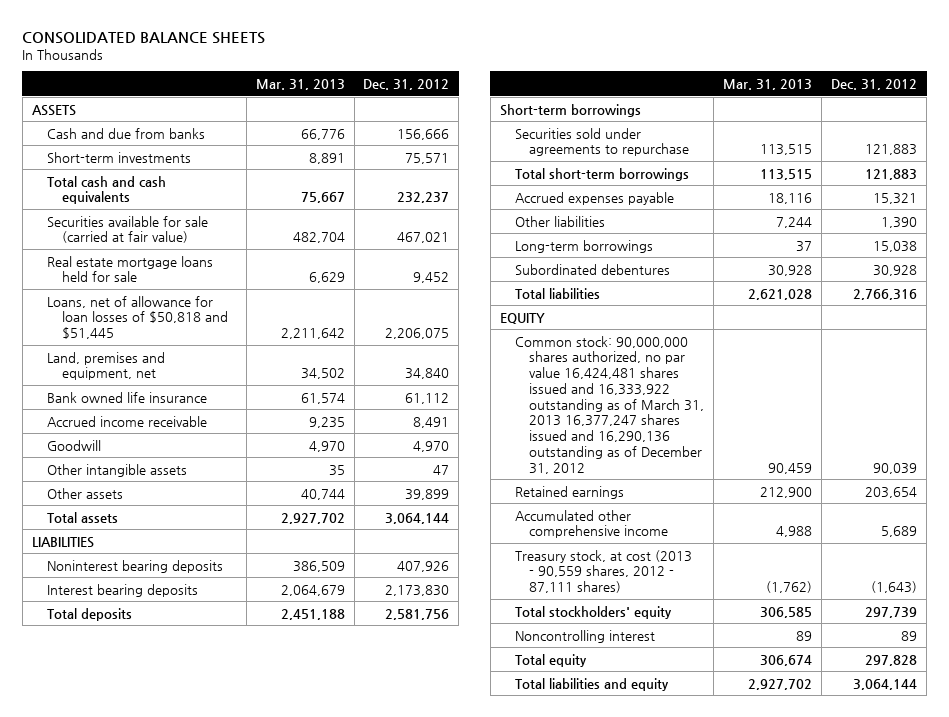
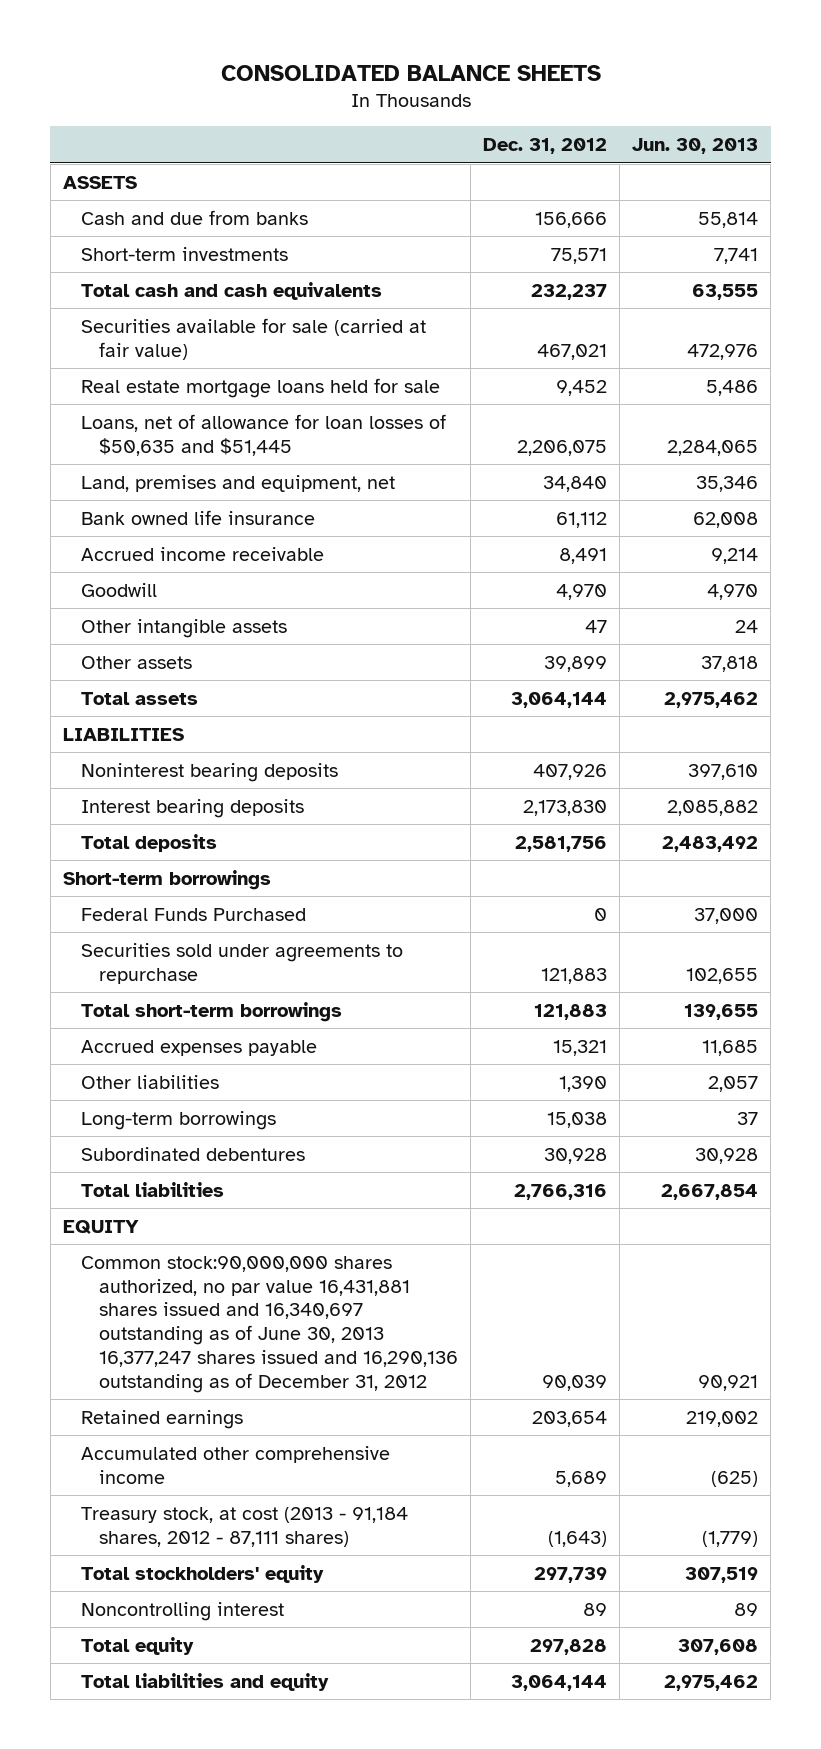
- | Mar. 31, 2013 | Dec. 31, 2012
+ | Dec. 31, 2012 | Jun. 30, 2013
- Loans, net of allowance for loan losses of $50,818 and $51,445 | 2,211,642 | 2,206,075
+ Loans, net of allowance for loan losses of $50,635 and $51,445 | 2,206,075 | 2,284,065
+ Federal Funds Purchased | 0 | 37,000
- Common stock: 90,000,000 shares authorized, no par value 16,424,481 shares issued and 16,333,922 outstanding as of March 31, 2013 16,377,247 shares issued and 16,290,136 outstanding as of December 31, 2012 | 90,459 | 90,039
+ Common stock:90,000,000 shares authorized, no par value 16,431,881 shares issued and 16,340,697 outstanding as of June 30, 2013 16,377,247 shares issued and 16,290,136 outstanding as of December 31, 2012 | 90,039 | 90,921
- Treasury stock, at cost (2013 - 90,559 shares, 2012 - 87,111 shares) | (1,762) | (1,643)
+ Treasury stock, at cost (2013 - 91,184 shares, 2012 - 87,111 shares) | (1,643) | (1,779)

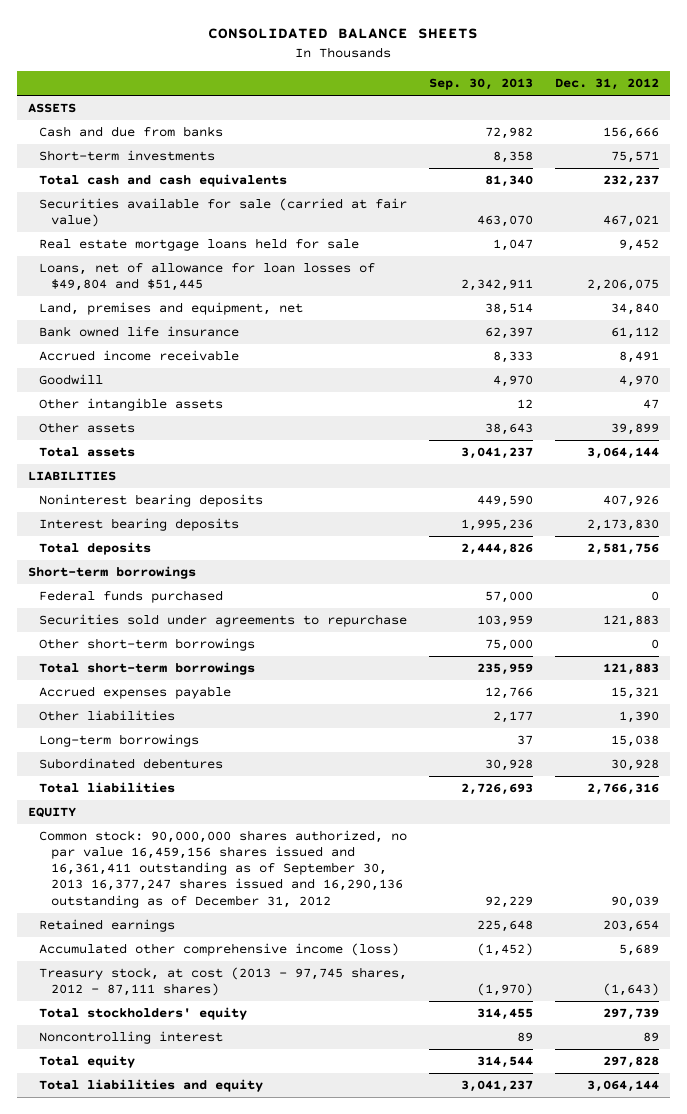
- | Dec. 31, 2012 | Jun. 30, 2013
+ | Sep. 30, 2013 | Dec. 31, 2012
- Loans, net of allowance for loan losses of $50,635 and $51,445 | 2,206,075 | 2,284,065
+ Loans, net of allowance for loan losses of $49,804 and $51,445 | 2,342,911 | 2,206,075
- Federal Funds Purchased | 0 | 37,000
+ Federal funds purchased | 57,000 | 0
+ Other short-term borrowings | 75,000 | 0
- Common stock:90,000,000 shares authorized, no par value 16,431,881 shares issued and 16,340,697 outstanding as of June 30, 2013 16,377,247 shares issued and 16,290,136 outstanding as of December 31, 2012 | 90,039 | 90,921
+ Common stock: 90,000,000 shares authorized, no par value 16,459,156 shares issued and 16,361,411 outstanding as of September 30, 2013 16,377,247 shares issued and 16,290,136 outstanding as of December 31, 2012 | 92,229 | 90,039
- Accumulated other comprehensive income | 5,689 | (625)
- Treasury stock, at cost (2013 - 91,184 shares, 2012 - 87,111 shares) | (1,643) | (1,779)
+ Accumulated other comprehensive income (loss) | (1,452) | 5,689
+ Treasury stock, at cost (2013 - 97,745 shares, 2012 - 87,111 shares) | (1,970) | (1,643)

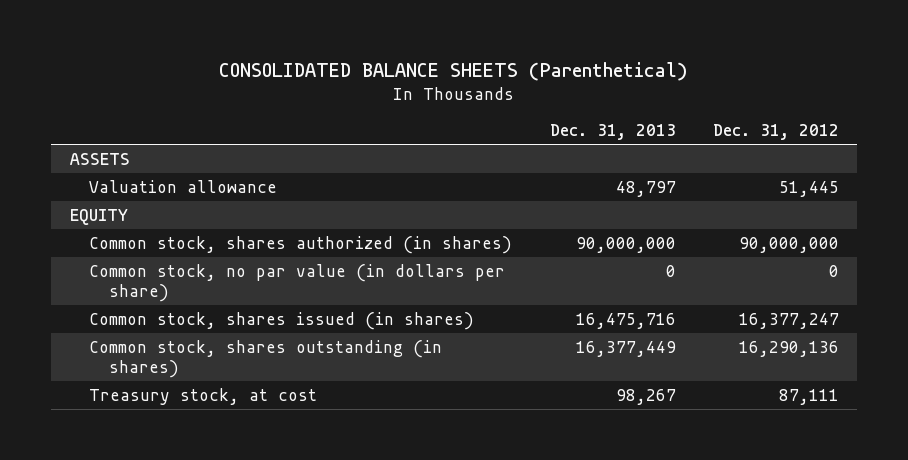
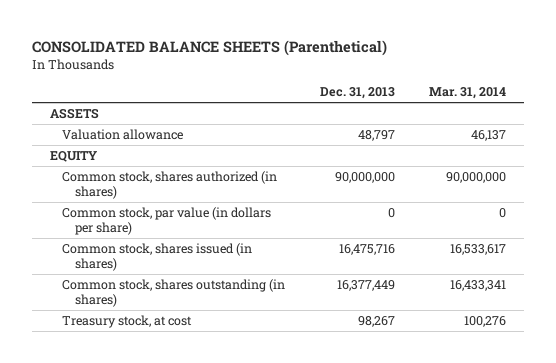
- | Dec. 31, 2013 | Dec. 31, 2012
+ | Dec. 31, 2013 | Mar. 31, 2014
- Common stock, no par value (in dollars per share) | 0 | 0
+ Common stock, par value (in dollars per share) | 0 | 0

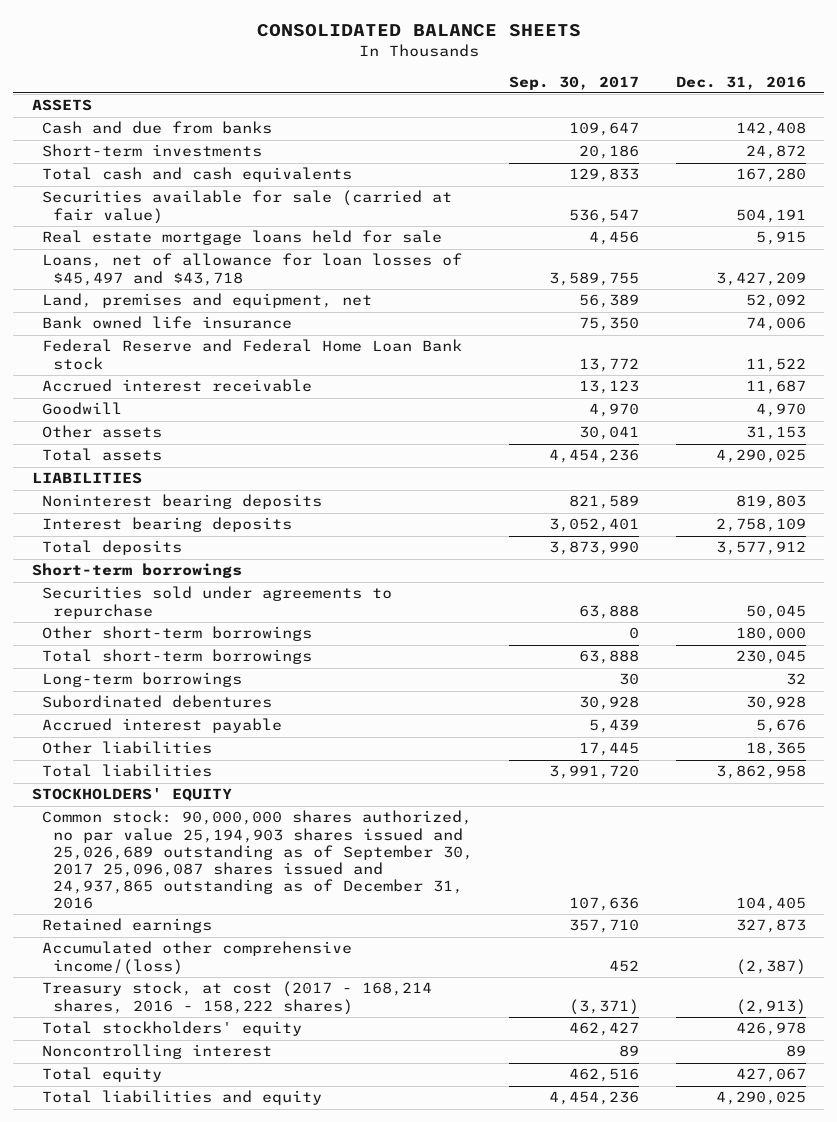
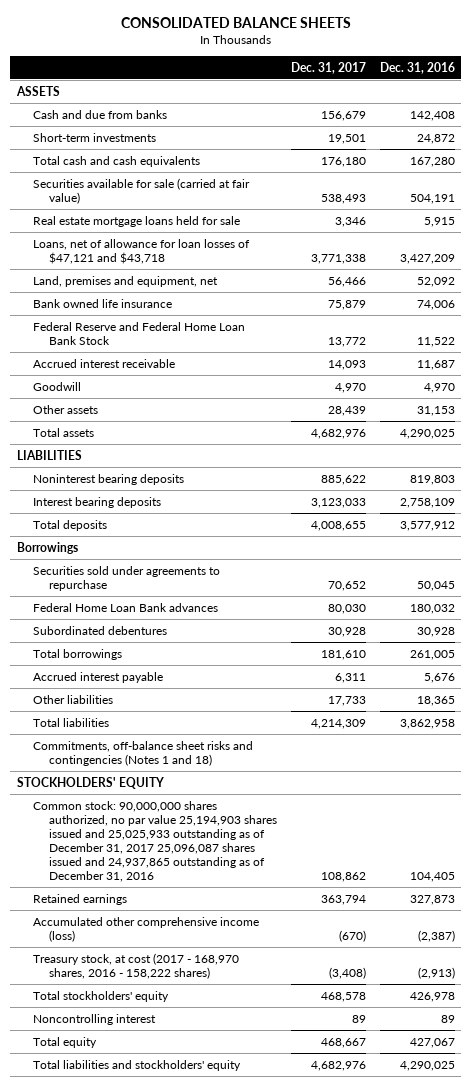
- | Sep. 30, 2017 | Dec. 31, 2016
+ | Dec. 31, 2017 | Dec. 31, 2016
- Loans, net of allowance for loan losses of $45,497 and $43,718 | 3,589,755 | 3,427,209
+ Loans, net of allowance for loan losses of $47,121 and $43,718 | 3,771,338 | 3,427,209
- Federal Reserve and Federal Home Loan Bank stock | 13,772 | 11,522
+ Federal Reserve and Federal Home Loan Bank Stock | 13,772 | 11,522
- Short-term borrowings
+ Borrowings
- Other short-term borrowings | 0 | 180,000
- Total short-term borrowings | 63,888 | 230,045
- Long-term borrowings | 30 | 32
+ Federal Home Loan Bank advances | 80,030 | 180,032
+ Total borrowings | 181,610 | 261,005
+ Commitments, off-balance sheet risks and contingencies (Notes 1 and 18)
- Common stock: 90,000,000 shares authorized, no par value 25,194,903 shares issued and 25,026,689 outstanding as of September 30, 2017 25,096,087 shares issued and 24,937,865 outstanding as of December 31, 2016 | 107,636 | 104,405
+ Common stock: 90,000,000 shares authorized, no par value 25,194,903 shares issued and 25,025,933 outstanding as of December 31, 2017 25,096,087 shares issued and 24,937,865 outstanding as of December 31, 2016 | 108,862 | 104,405
- Accumulated other comprehensive income/(loss) | 452 | (2,387)
- Treasury stock, at cost (2017 - 168,214 shares, 2016 - 158,222 shares) | (3,371) | (2,913)
+ Accumulated other comprehensive income (loss) | (670) | (2,387)
+ Treasury stock, at cost (2017 - 168,970 shares, 2016 - 158,222 shares) | (3,408) | (2,913)
- Total liabilities and equity | 4,454,236 | 4,290,025
+ Total liabilities and stockholders' equity | 4,682,976 | 4,290,025

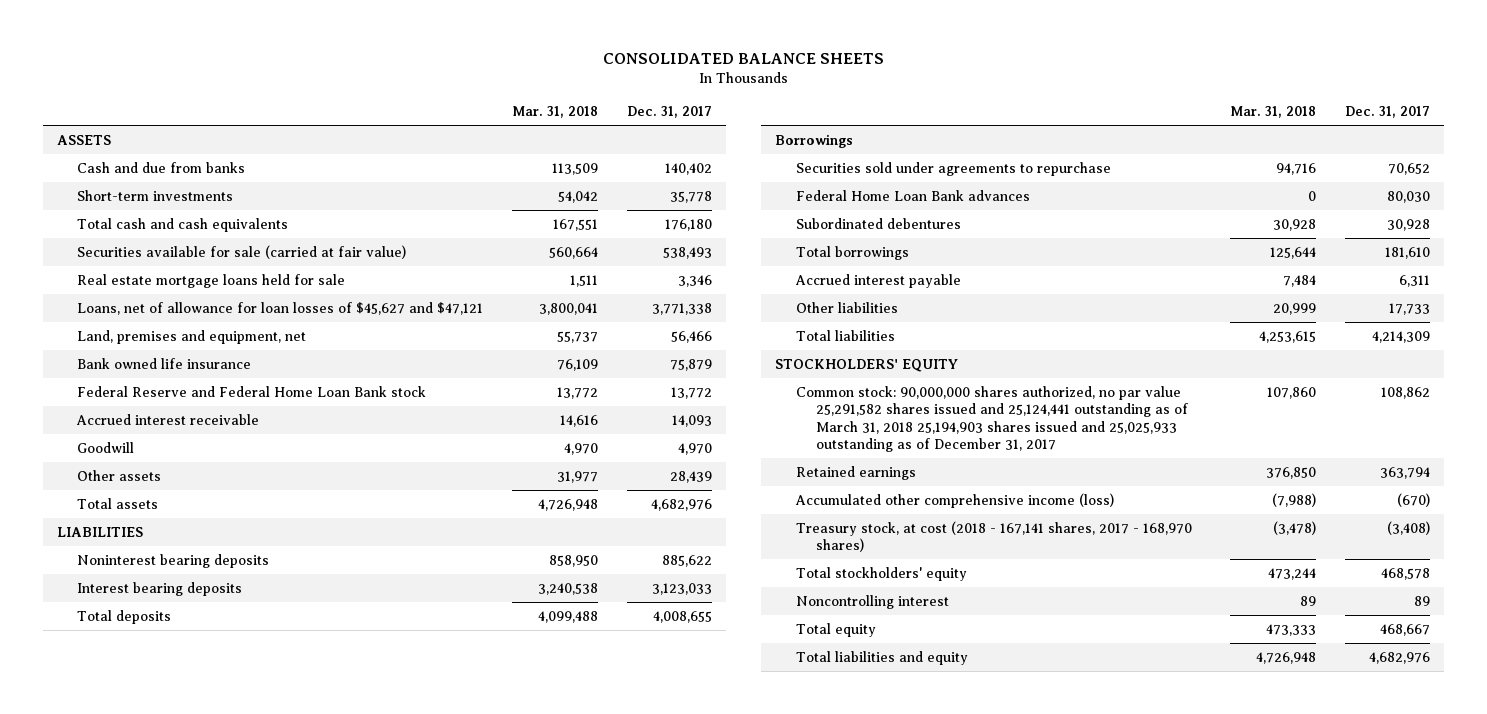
- | Dec. 31, 2017 | Dec. 31, 2016
+ | Mar. 31, 2018 | Dec. 31, 2017
- Cash and due from banks | 156,679 | 142,408
- Short-term investments | 19,501 | 24,872
+ Cash and due from banks | 113,509 | 140,402
+ Short-term investments | 54,042 | 35,778
- Loans, net of allowance for loan losses of $47,121 and $43,718 | 3,771,338 | 3,427,209
+ Loans, net of allowance for loan losses of $45,627 and $47,121 | 3,800,041 | 3,771,338
- Federal Reserve and Federal Home Loan Bank Stock | 13,772 | 11,522
+ Federal Reserve and Federal Home Loan Bank stock | 13,772 | 13,772
- Commitments, off-balance sheet risks and contingencies (Notes 1 and 18)
- Common stock: 90,000,000 shares authorized, no par value 25,194,903 shares issued and 25,025,933 outstanding as of December 31, 2017 25,096,087 shares issued and 24,937,865 outstanding as of December 31, 2016 | 108,862 | 104,405
+ Common stock: 90,000,000 shares authorized, no par value 25,291,582 shares issued and 25,124,441 outstanding as of March 31, 2018 25,194,903 shares issued and 25,025,933 outstanding as of December 31, 2017 | 107,860 | 108,862
- Treasury stock, at cost (2017 - 168,970 shares, 2016 - 158,222 shares) | (3,408) | (2,913)
+ Treasury stock, at cost (2018 - 167,141 shares, 2017 - 168,970 shares) | (3,478) | (3,408)
- Total liabilities and stockholders' equity | 4,682,976 | 4,290,025
+ Total liabilities and equity | 4,726,948 | 4,682,976

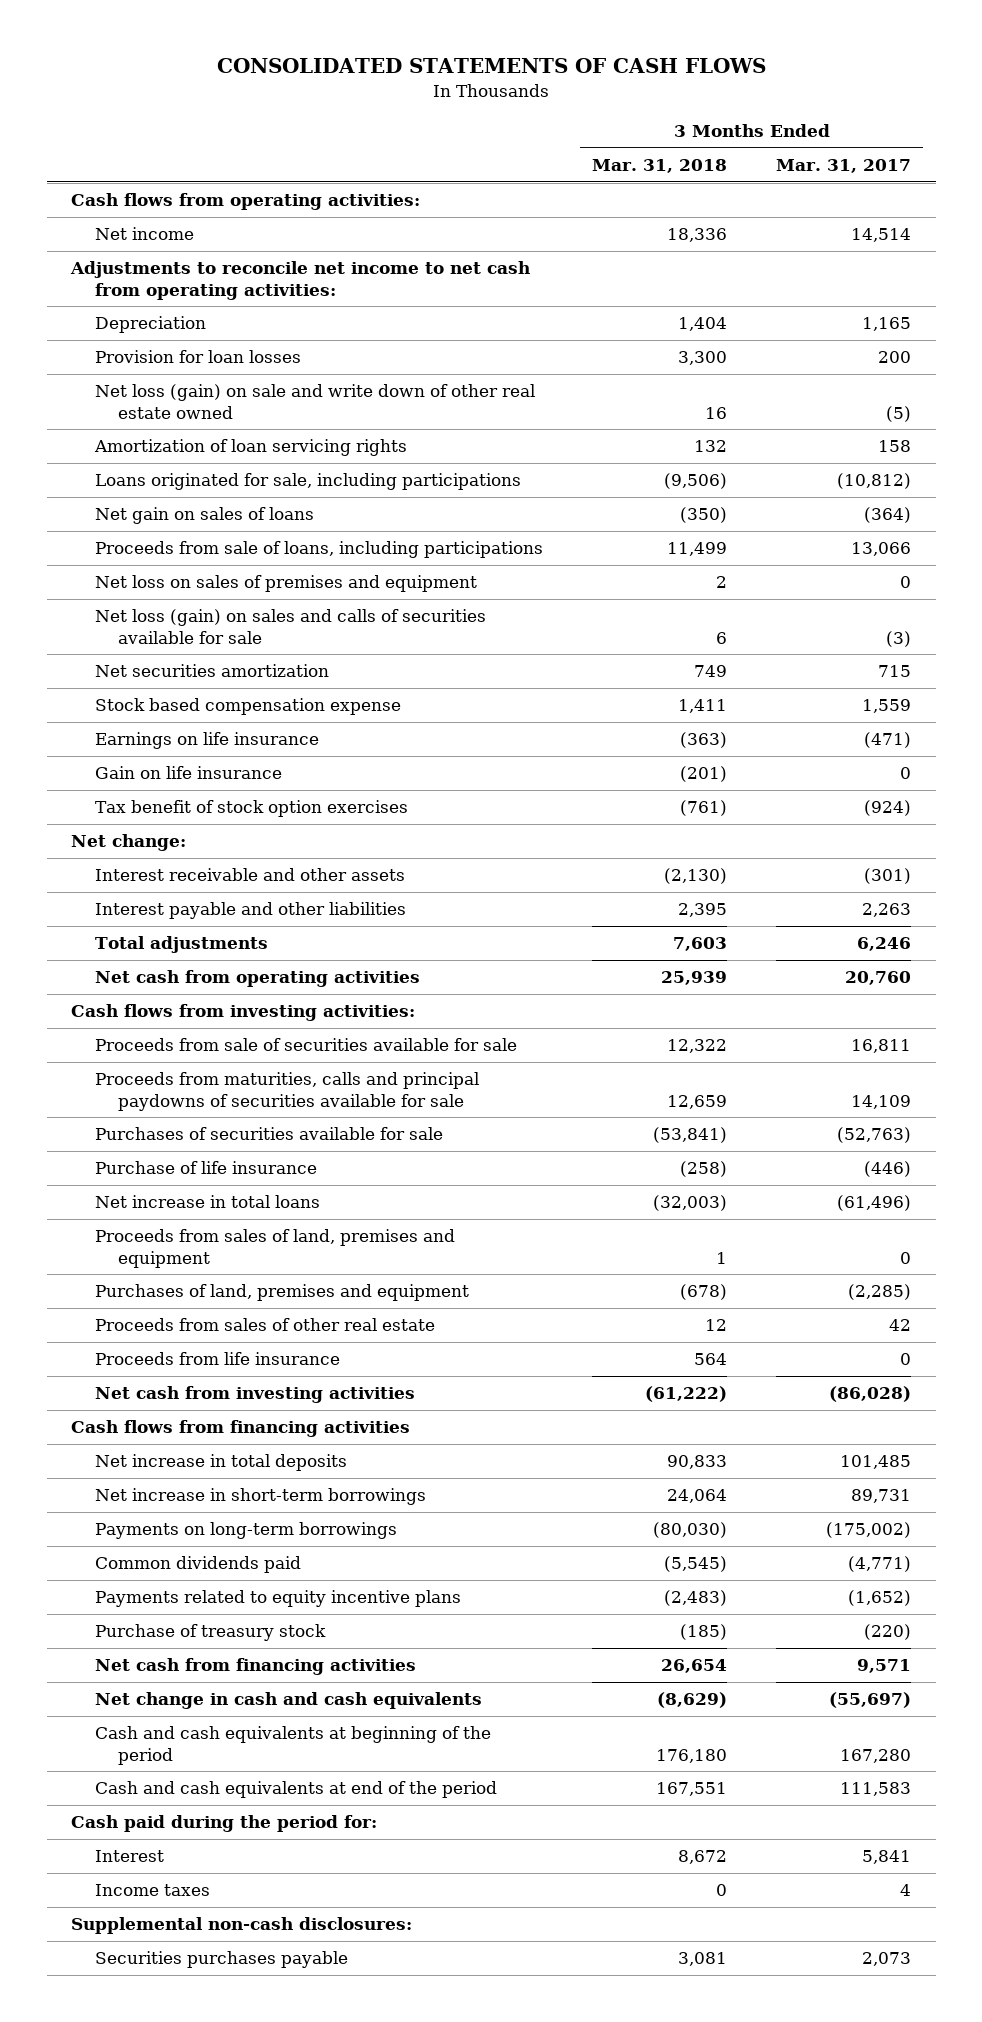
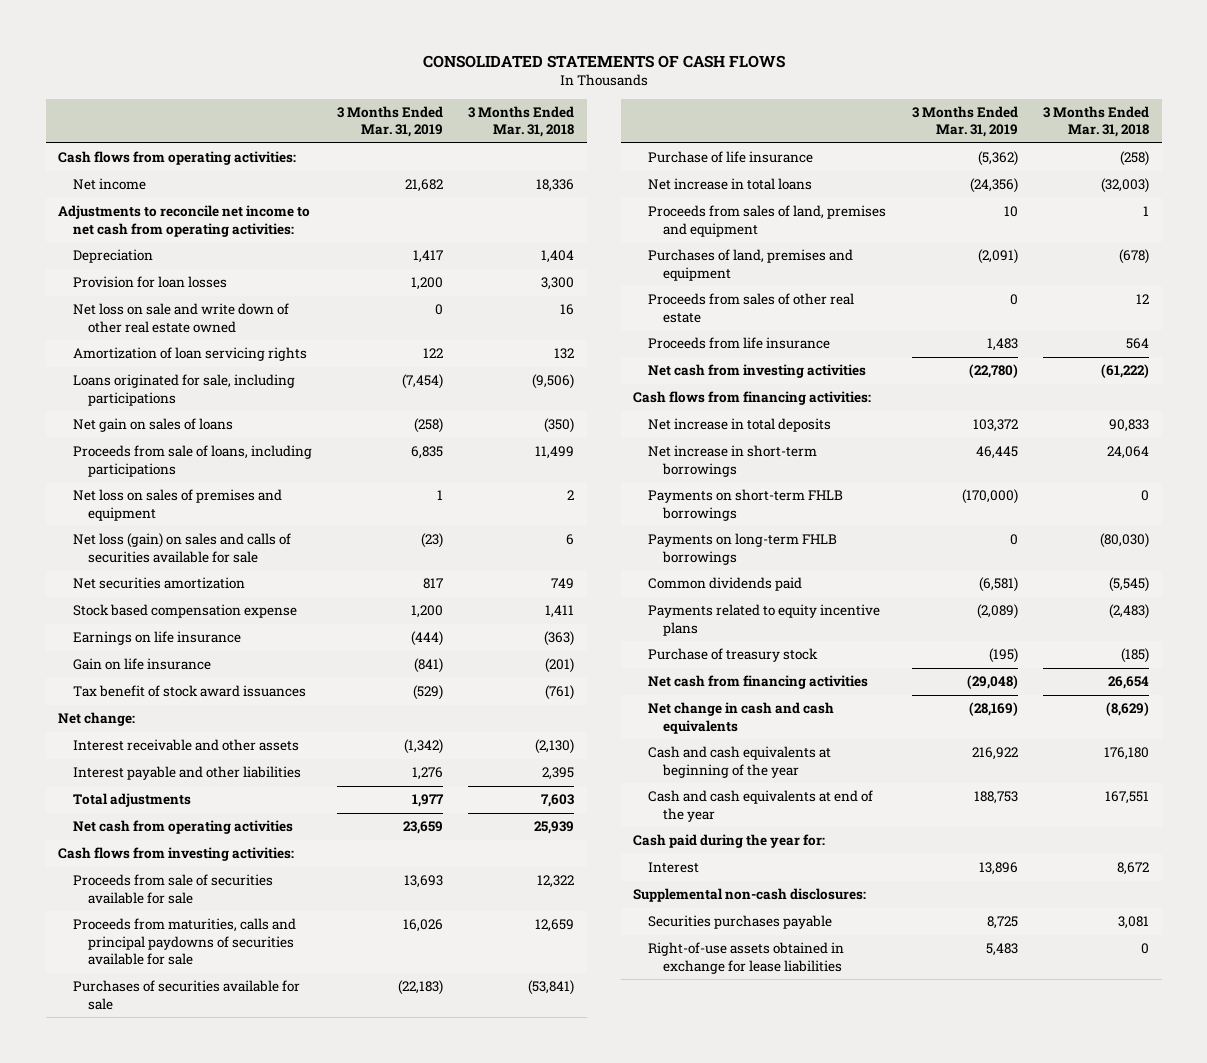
- | 3 Months Ended Mar. 31, 2018 | 3 Months Ended Mar. 31, 2017
+ | 3 Months Ended Mar. 31, 2019 | 3 Months Ended Mar. 31, 2018
- Net loss (gain) on sale and write down of other real estate owned | 16 | (5)
+ Net loss on sale and write down of other real estate owned | 0 | 16
- Tax benefit of stock option exercises | (761) | (924)
+ Tax benefit of stock award issuances | (529) | (761)
- Cash flows from financing activities
+ Cash flows from financing activities:
- Payments on long-term borrowings | (80,030) | (175,002)
+ Payments on short-term FHLB borrowings | (170,000) | 0
+ Payments on long-term FHLB borrowings | 0 | (80,030)
- Cash and cash equivalents at beginning of the period | 176,180 | 167,280
- Cash and cash equivalents at end of the period | 167,551 | 111,583
- Cash paid during the period for:
+ Cash and cash equivalents at beginning of the year | 216,922 | 176,180
+ Cash and cash equivalents at end of the year | 188,753 | 167,551
+ Cash paid during the year for:
- Income taxes | 0 | 4
+ Right-of-use assets obtained in exchange for lease liabilities | 5,483 | 0

